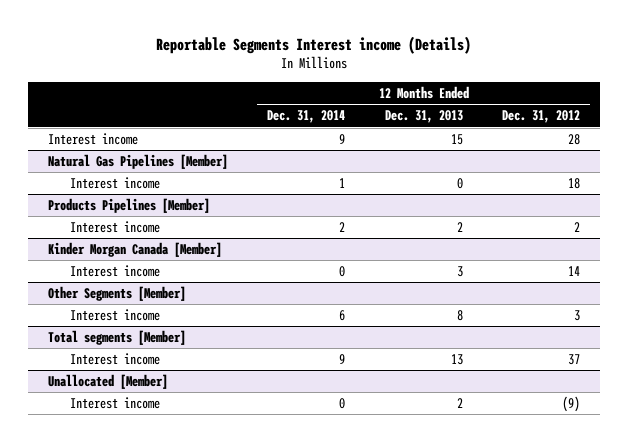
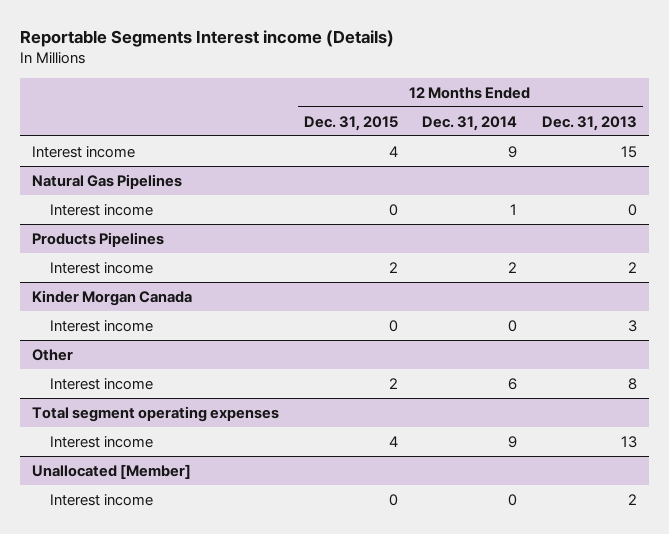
- | 12 Months Ended Dec. 31, 2014 | 12 Months Ended Dec. 31, 2013 | 12 Months Ended Dec. 31, 2012
+ | 12 Months Ended Dec. 31, 2015 | 12 Months Ended Dec. 31, 2014 | 12 Months Ended Dec. 31, 2013
- Natural Gas Pipelines [Member]
+ Natural Gas Pipelines
- Products Pipelines [Member]
+ Products Pipelines
- Kinder Morgan Canada [Member]
+ Kinder Morgan Canada
- Other Segments [Member]
+ Other
- Total segments [Member]
+ Total segment operating expenses

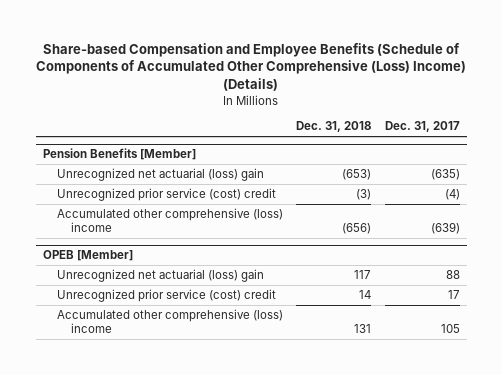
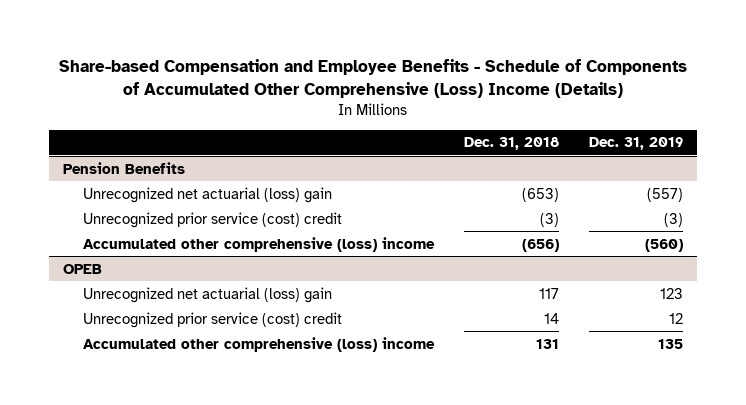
- Share-based Compensation and Employee Benefits (Schedule of Components of Accumulated Other Comprehensive (Loss) Income) (Details)
+ Share-based Compensation and Employee Benefits - Schedule of Components of Accumulated Other Comprehensive (Loss) Income (Details)
- | Dec. 31, 2018 | Dec. 31, 2017
+ | Dec. 31, 2018 | Dec. 31, 2019
- Pension Benefits [Member]
+ Pension Benefits
- OPEB [Member]
+ OPEB

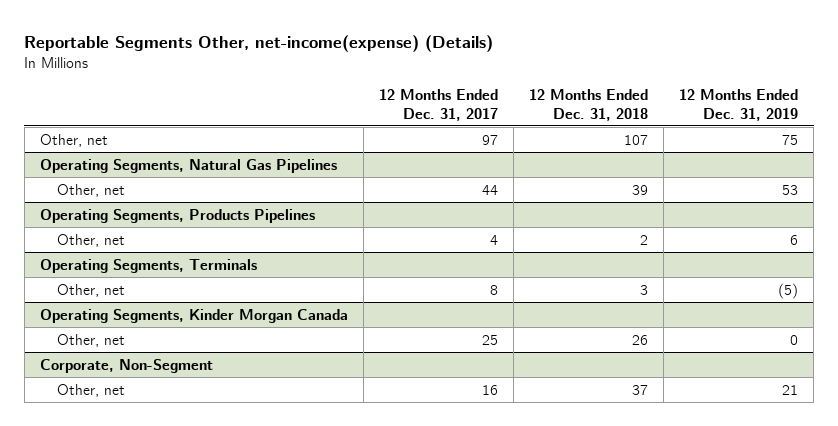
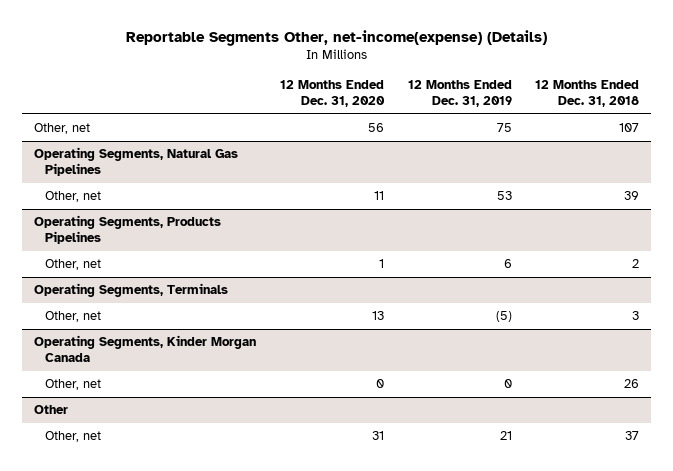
- | 12 Months Ended Dec. 31, 2017 | 12 Months Ended Dec. 31, 2018 | 12 Months Ended Dec. 31, 2019
+ | 12 Months Ended Dec. 31, 2020 | 12 Months Ended Dec. 31, 2019 | 12 Months Ended Dec. 31, 2018
- Corporate, Non-Segment
+ Other

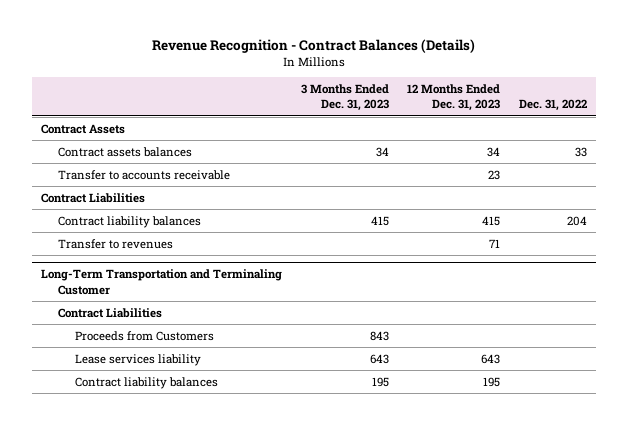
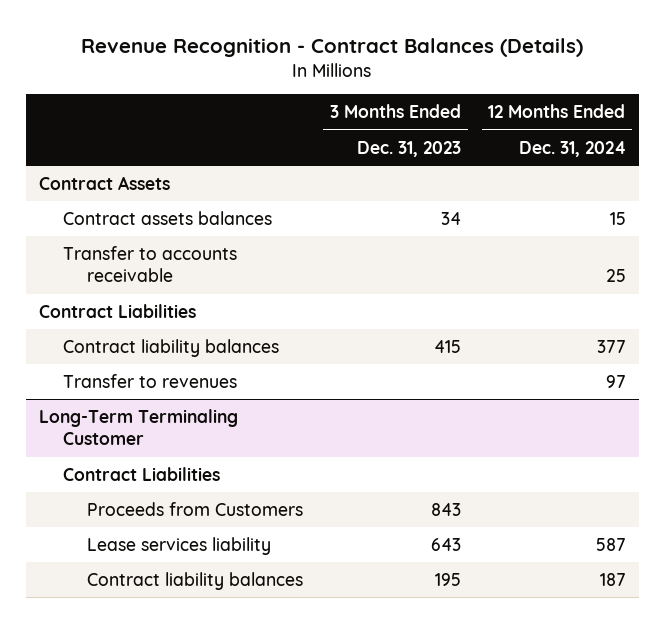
- | 3 Months Ended Dec. 31, 2023 | 12 Months Ended Dec. 31, 2023 | Dec. 31, 2022
+ | 3 Months Ended Dec. 31, 2023 | 12 Months Ended Dec. 31, 2024
- Long-Term Transportation and Terminaling Customer
+ Long-Term Terminaling Customer

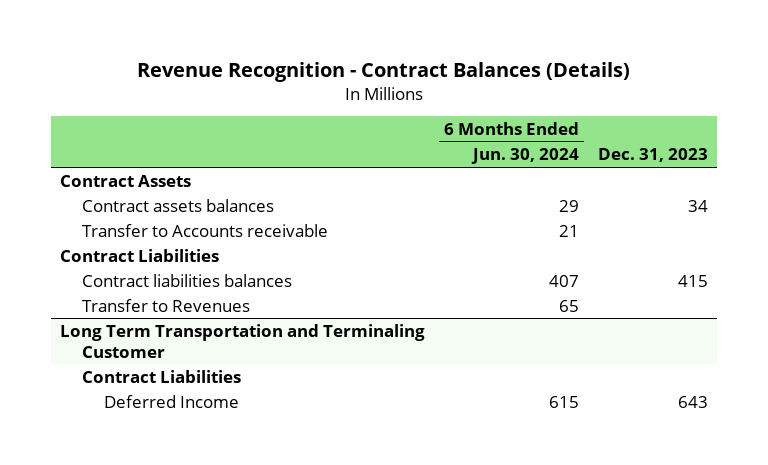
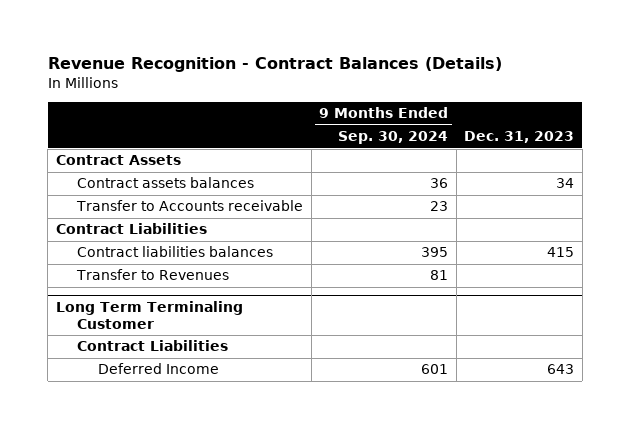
- | 6 Months Ended Jun. 30, 2024 | Dec. 31, 2023
+ | 9 Months Ended Sep. 30, 2024 | Dec. 31, 2023
- Long Term Transportation and Terminaling Customer
+ Long Term Terminaling Customer

